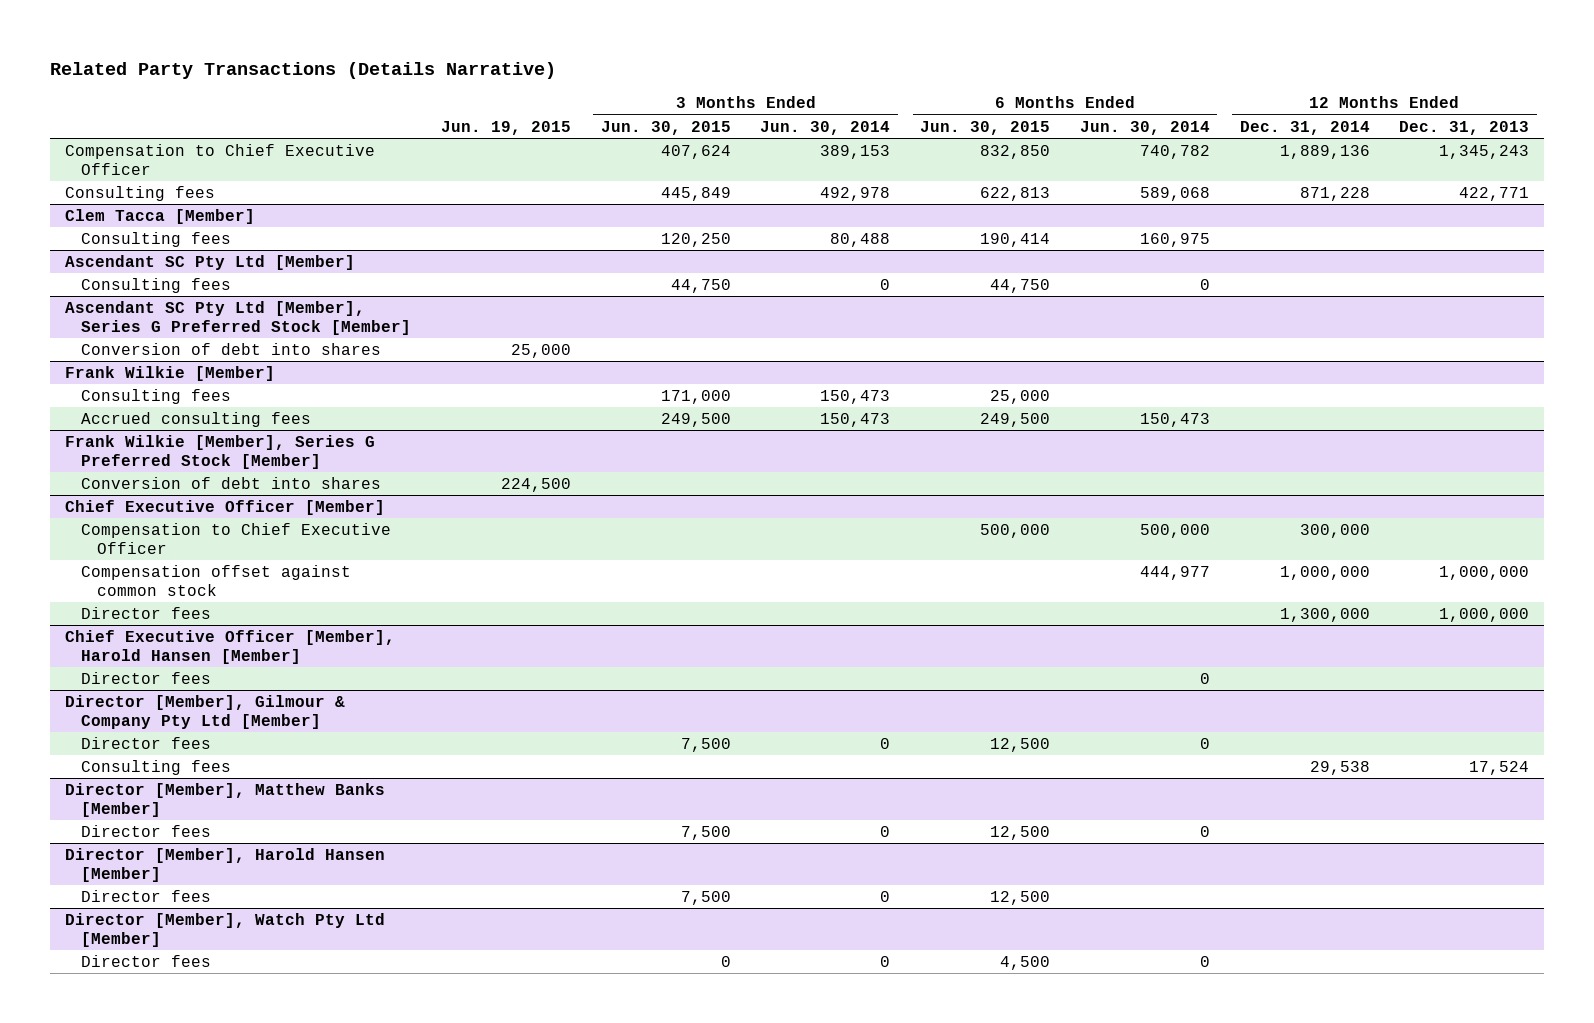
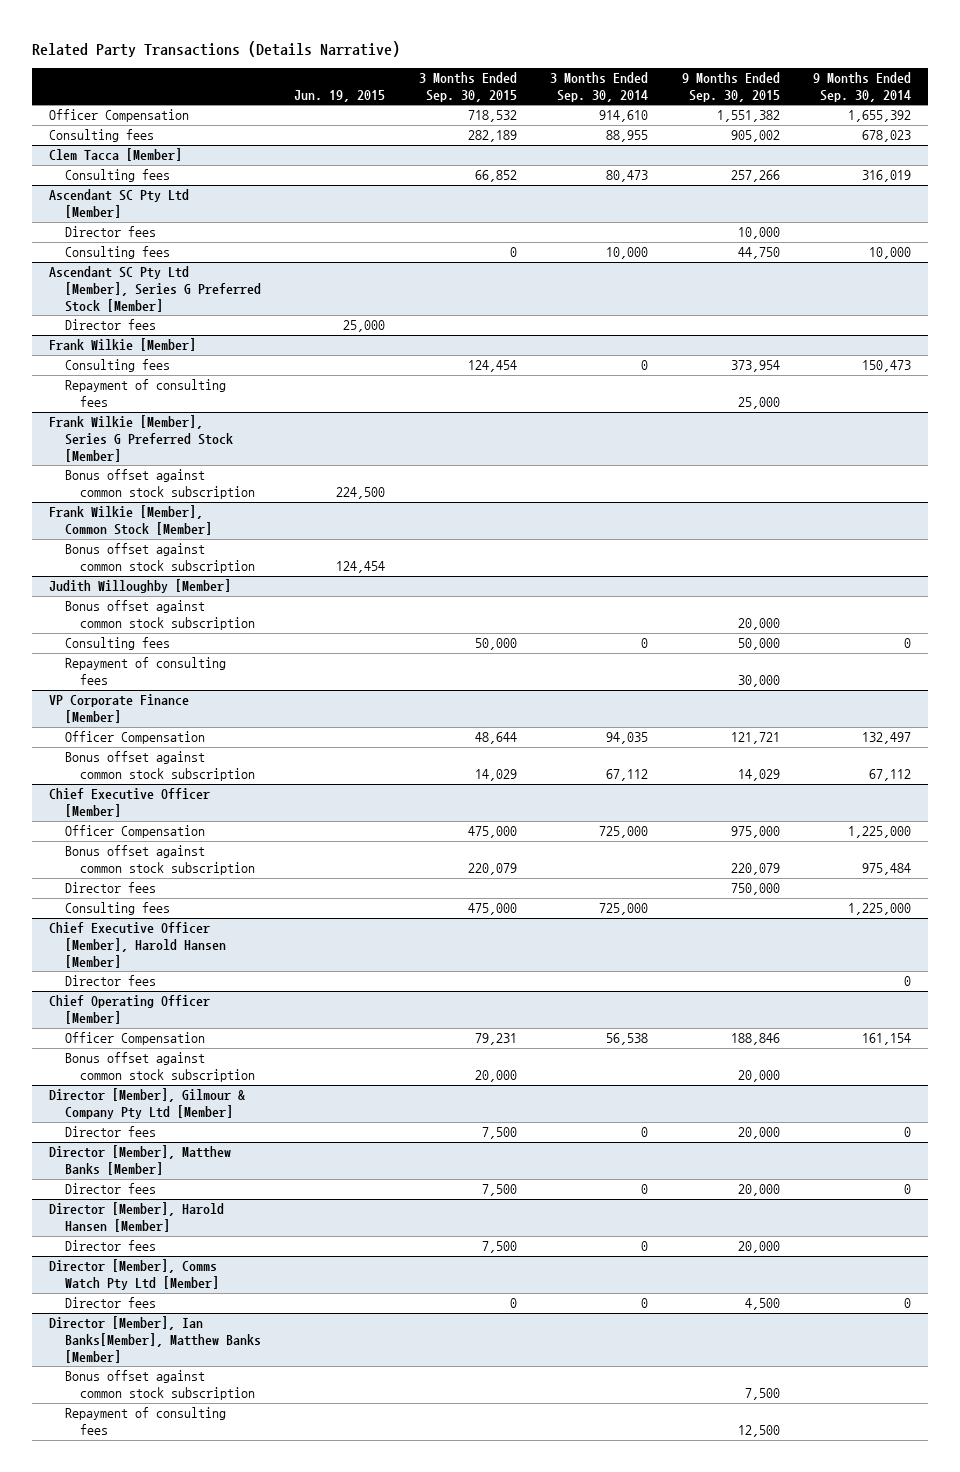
- | Jun. 19, 2015 | 3 Months Ended Jun. 30, 2015 | 3 Months Ended Jun. 30, 2014 | 6 Months Ended Jun. 30, 2015 | 6 Months Ended Jun. 30, 2014 | 12 Months Ended Dec. 31, 2014 | 12 Months Ended Dec. 31, 2013
+ | Jun. 19, 2015 | 3 Months Ended Sep. 30, 2015 | 3 Months Ended Sep. 30, 2014 | 9 Months Ended Sep. 30, 2015 | 9 Months Ended Sep. 30, 2014
- Compensation to Chief Executive Officer | | 407,624 | 389,153 | 832,850 | 740,782 | 1,889,136 | 1,345,243
+ Officer Compensation | | 718,532 | 914,610 | 1,551,382 | 1,655,392
@ Ascendant SC Pty Ltd [Member]
+ Director fees | | | | 10,000 |
@ Ascendant SC Pty Ltd [Member], Series G Preferred Stock [Member]
- Conversion of debt into shares | 25,000 | | | | | |
+ Director fees | 25,000 | | | |
@ Frank Wilkie [Member]
- Accrued consulting fees | | 249,500 | 150,473 | 249,500 | 150,473 | |
+ Repayment of consulting fees | | | | 25,000 |
@ Frank Wilkie [Member], Series G Preferred Stock [Member]
- Conversion of debt into shares | 224,500 | | | | | |
+ Bonus offset against common stock subscription | 224,500 | | | |
+ Frank Wilkie [Member], Common Stock [Member]
+ Bonus offset against common stock subscription | 124,454 | | | |
+ Judith Willoughby [Member]
+ Bonus offset against common stock subscription | | | | 20,000 |
+ Consulting fees | | 50,000 | 0 | 50,000 | 0
+ Repayment of consulting fees | | | | 30,000 |
+ VP Corporate Finance [Member]
+ Officer Compensation | | 48,644 | 94,035 | 121,721 | 132,497
+ Bonus offset against common stock subscription | | 14,029 | 67,112 | 14,029 | 67,112
@ Chief Executive Officer [Member]
- Compensation to Chief Executive Officer | | | | 500,000 | 500,000 | 300,000 |
- Compensation offset against common stock | | | | | 444,977 | 1,000,000 | 1,000,000
+ Officer Compensation | | 475,000 | 725,000 | 975,000 | 1,225,000
+ Bonus offset against common stock subscription | | 220,079 | | 220,079 | 975,484
+ Consulting fees | | 475,000 | 725,000 | | 1,225,000
+ Chief Operating Officer [Member]
+ Officer Compensation | | 79,231 | 56,538 | 188,846 | 161,154
+ Bonus offset against common stock subscription | | 20,000 | | 20,000 |
@ Director [Member], Gilmour & Company Pty Ltd [Member]
- Consulting fees | | | | | | 29,538 | 17,524
- Director [Member], Watch Pty Ltd [Member]
+ Director [Member], Comms Watch Pty Ltd [Member]
+ Director [Member], Ian Banks[Member], Matthew Banks [Member]
+ Bonus offset against common stock subscription | | | | 7,500 |
+ Repayment of consulting fees | | | | 12,500 |

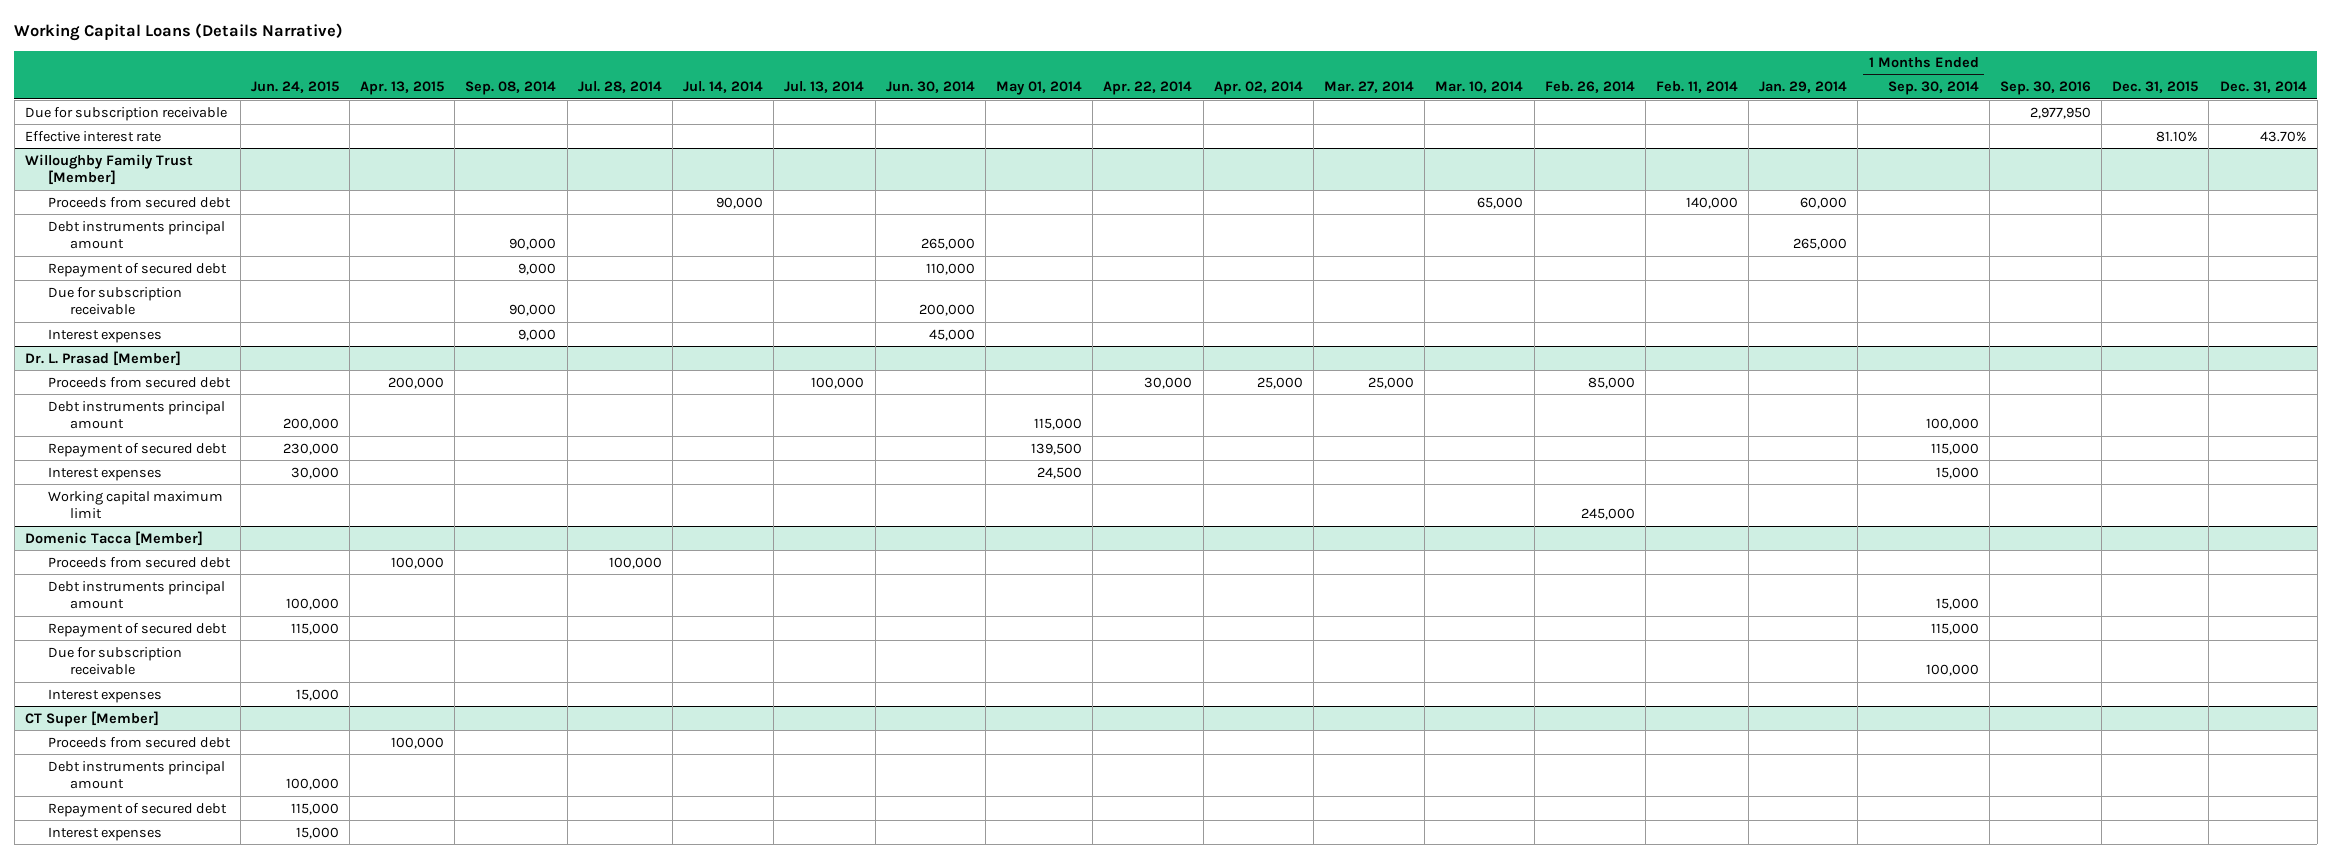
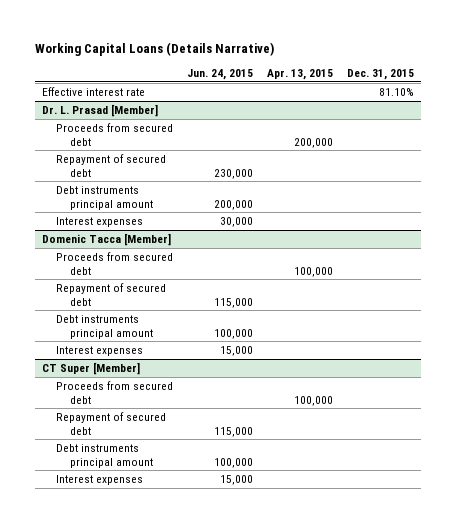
- | Jun. 24, 2015 | Apr. 13, 2015 | Sep. 08, 2014 | Jul. 28, 2014 | Jul. 14, 2014 | Jul. 13, 2014 | Jun. 30, 2014 | May 01, 2014 | Apr. 22, 2014 | Apr. 02, 2014 | Mar. 27, 2014 | Mar. 10, 2014 | Feb. 26, 2014 | Feb. 11, 2014 | Jan. 29, 2014 | 1 Months Ended Sep. 30, 2014 | Sep. 30, 2016 | Dec. 31, 2015 | Dec. 31, 2014
+ | Jun. 24, 2015 | Apr. 13, 2015 | Dec. 31, 2015
- Due for subscription receivable | | | | | | | | | | | | | | | | | 2,977,950 | |
- Willoughby Family Trust [Member]
- Proceeds from secured debt | | | | | 90,000 | | | | | | | 65,000 | | 140,000 | 60,000 | | | |
- Debt instruments principal amount | | | 90,000 | | | | 265,000 | | | | | | | | 265,000 | | | |
- Repayment of secured debt | | | 9,000 | | | | 110,000 | | | | | | | | | | | |
- Due for subscription receivable | | | 90,000 | | | | 200,000 | | | | | | | | | | | |
- Interest expenses | | | 9,000 | | | | 45,000 | | | | | | | | | | | |
@ Dr. L. Prasad [Member]
moved down: Debt instruments principal amount | 200,000 | |
- Working capital maximum limit | | | | | | | | | | | | | 245,000 | | | | | |
@ Domenic Tacca [Member]
- Due for subscription receivable | | | | | | | | | | | | | | | | 100,000 | | |
moved down: Debt instruments principal amount | 100,000 | |
@ CT Super [Member]
moved down: Debt instruments principal amount | 100,000 | |

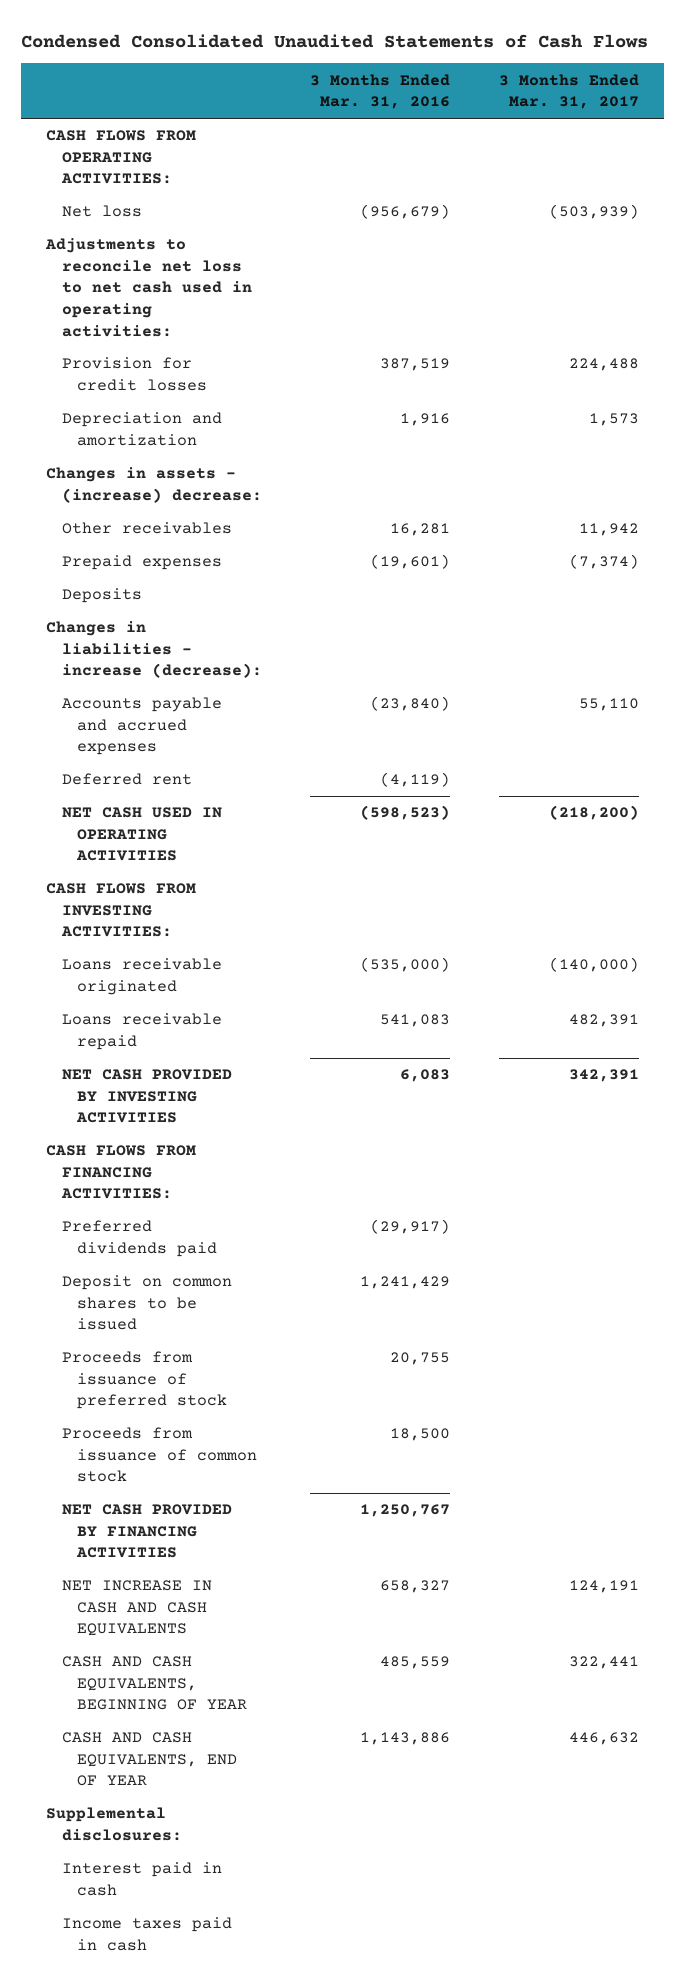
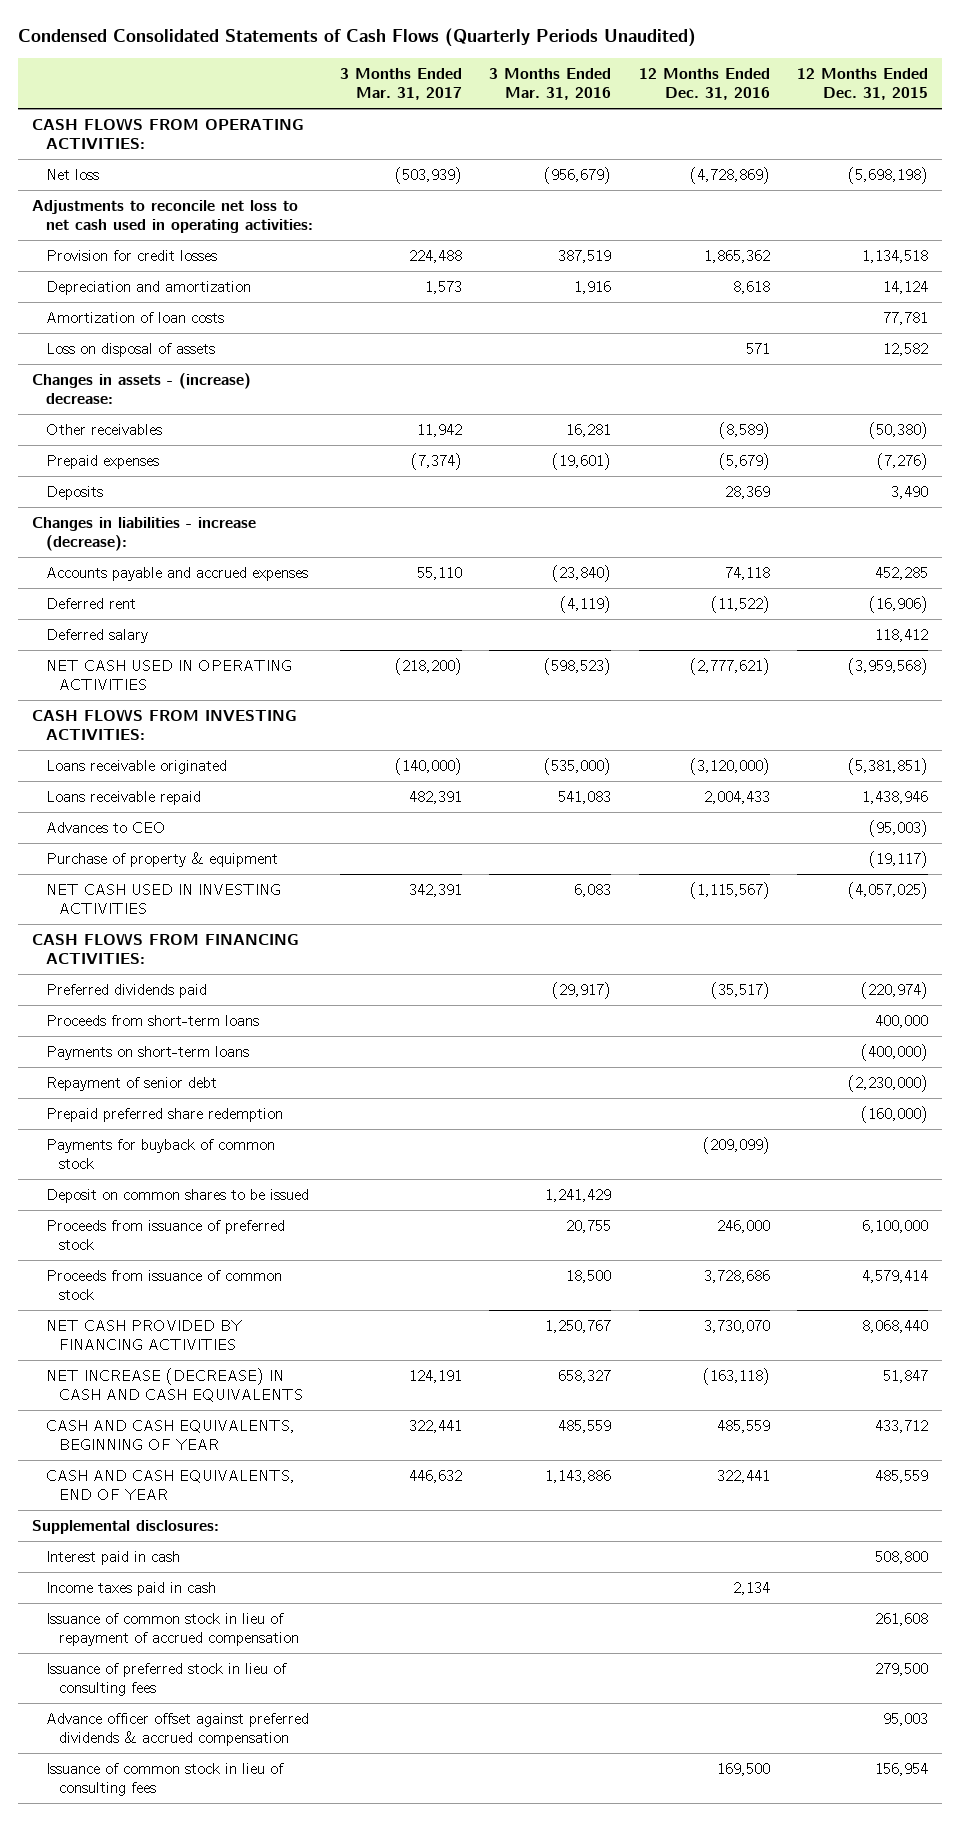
- Condensed Consolidated Unaudited Statements of Cash Flows
+ Condensed Consolidated Statements of Cash Flows (Quarterly Periods Unaudited)
- | 3 Months Ended Mar. 31, 2016 | 3 Months Ended Mar. 31, 2017
+ | 3 Months Ended Mar. 31, 2017 | 3 Months Ended Mar. 31, 2016 | 12 Months Ended Dec. 31, 2016 | 12 Months Ended Dec. 31, 2015
+ Amortization of loan costs | | | | 77,781
+ Loss on disposal of assets | | | 571 | 12,582
+ Deferred salary | | | | 118,412
- NET CASH PROVIDED BY INVESTING ACTIVITIES | 6,083 | 342,391
+ Advances to CEO | | | | (95,003)
+ Purchase of property & equipment | | | | (19,117)
+ NET CASH USED IN INVESTING ACTIVITIES | 342,391 | 6,083 | (1,115,567) | (4,057,025)
+ Proceeds from short-term loans | | | | 400,000
+ Payments on short-term loans | | | | (400,000)
+ Repayment of senior debt | | | | (2,230,000)
+ Prepaid preferred share redemption | | | | (160,000)
+ Payments for buyback of common stock | | | (209,099) |
- NET INCREASE IN CASH AND CASH EQUIVALENTS | 658,327 | 124,191
+ NET INCREASE (DECREASE) IN CASH AND CASH EQUIVALENTS | 124,191 | 658,327 | (163,118) | 51,847
+ Issuance of common stock in lieu of repayment of accrued compensation | | | | 261,608
+ Issuance of preferred stock in lieu of consulting fees | | | | 279,500
+ Advance officer offset against preferred dividends & accrued compensation | | | | 95,003
+ Issuance of common stock in lieu of consulting fees | | | 169,500 | 156,954

